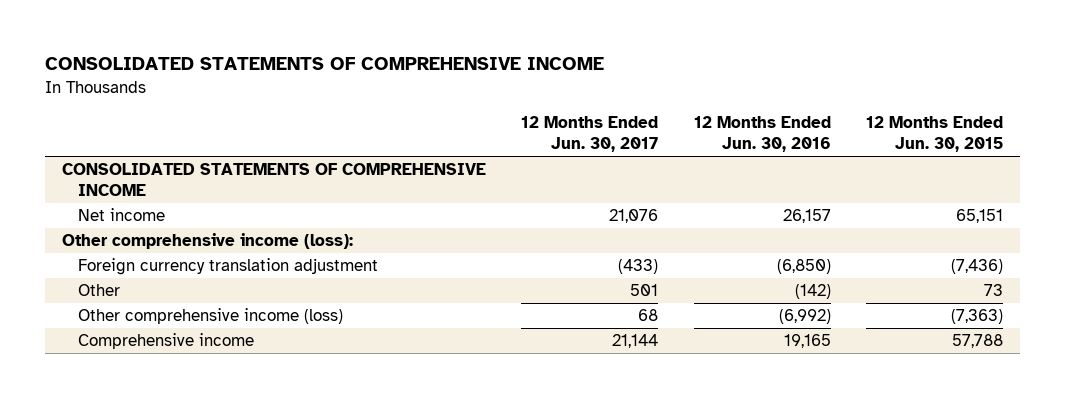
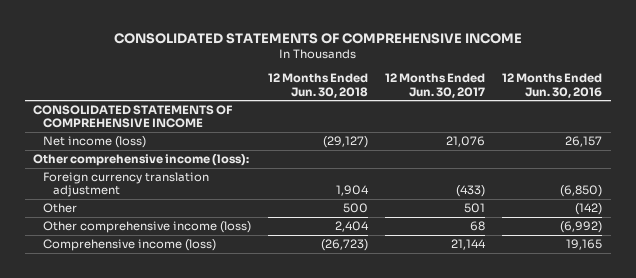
- | 12 Months Ended Jun. 30, 2017 | 12 Months Ended Jun. 30, 2016 | 12 Months Ended Jun. 30, 2015
+ | 12 Months Ended Jun. 30, 2018 | 12 Months Ended Jun. 30, 2017 | 12 Months Ended Jun. 30, 2016
- Net income | 21,076 | 26,157 | 65,151
+ Net income (loss) | (29,127) | 21,076 | 26,157
- Comprehensive income | 21,144 | 19,165 | 57,788
+ Comprehensive income (loss) | (26,723) | 21,144 | 19,165

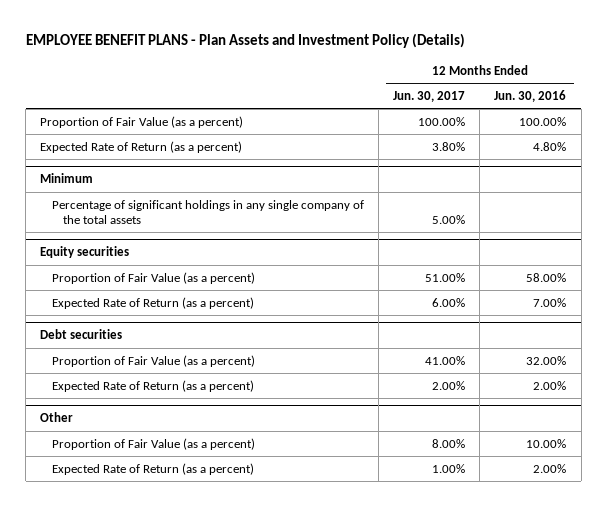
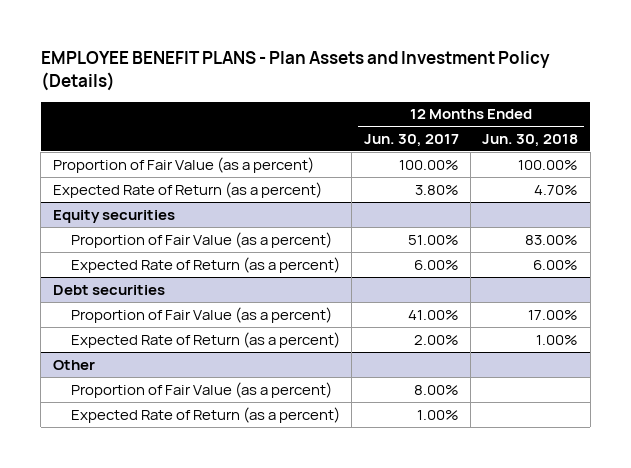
- | 12 Months Ended Jun. 30, 2017 | 12 Months Ended Jun. 30, 2016
+ | 12 Months Ended Jun. 30, 2017 | 12 Months Ended Jun. 30, 2018
- Minimum
- Percentage of significant holdings in any single company of the total assets | 5.00% |

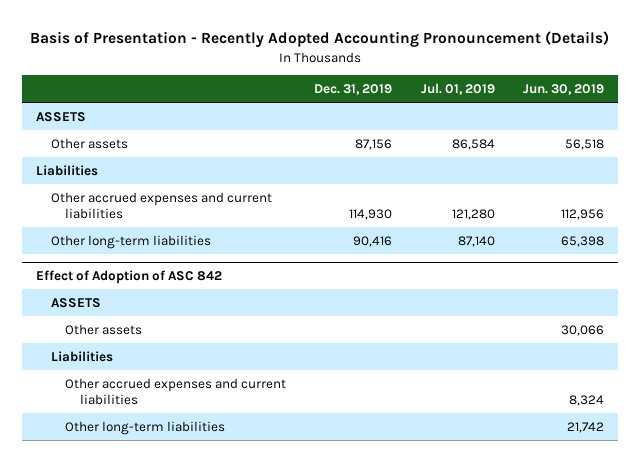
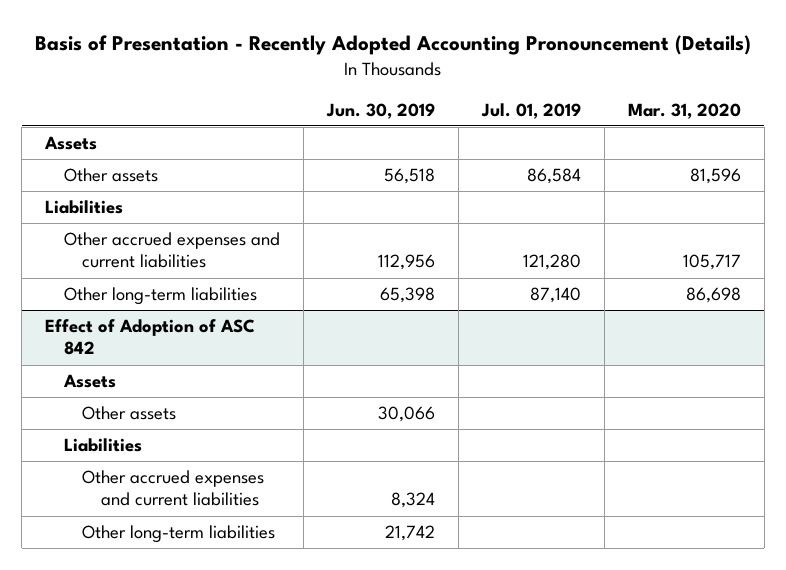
- | Dec. 31, 2019 | Jul. 01, 2019 | Jun. 30, 2019
+ | Jun. 30, 2019 | Jul. 01, 2019 | Mar. 31, 2020
- ASSETS
+ Assets
@ Effect of Adoption of ASC 842
- ASSETS
+ Assets

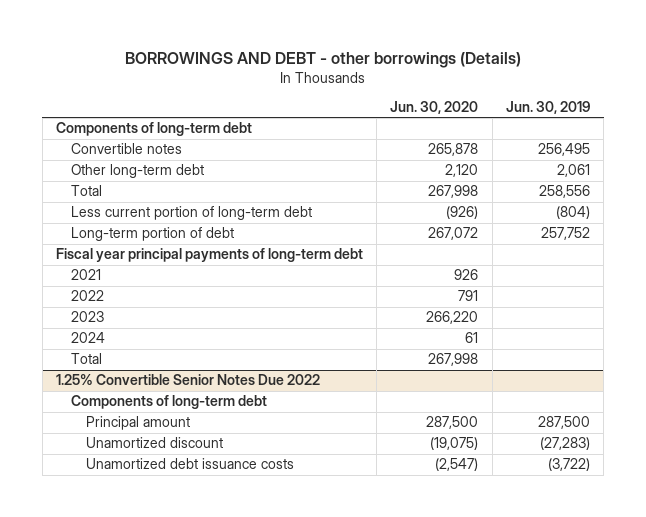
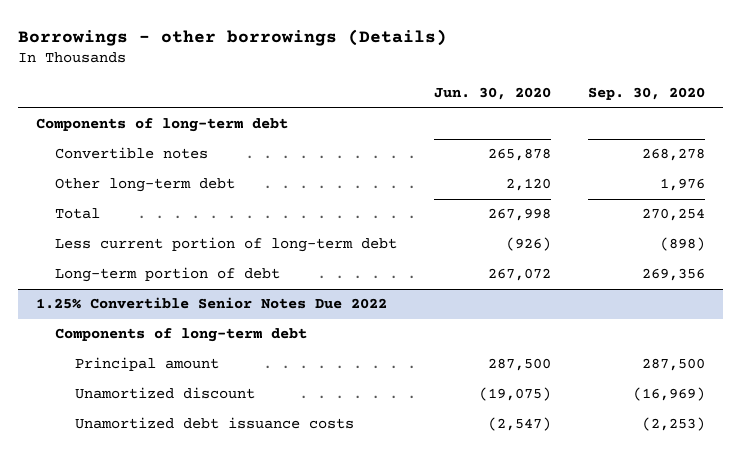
- BORROWINGS AND DEBT - other borrowings (Details)
+ Borrowings - other borrowings (Details)
- | Jun. 30, 2020 | Jun. 30, 2019
+ | Jun. 30, 2020 | Sep. 30, 2020
- Fiscal year principal payments of long-term debt
- 2021 | 926 |
- 2022 | 791 |
- 2023 | 266,220 |
- 2024 | 61 |
- Total | 267,998 |

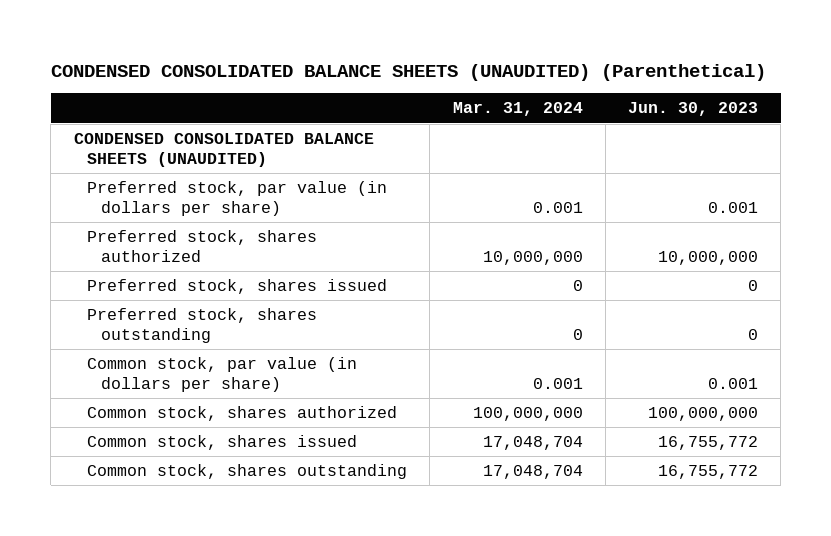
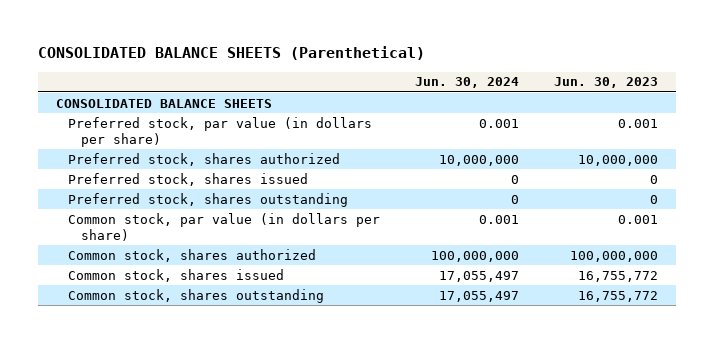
- CONDENSED CONSOLIDATED BALANCE SHEETS (UNAUDITED) (Parenthetical)
+ CONSOLIDATED BALANCE SHEETS (Parenthetical)
- | Mar. 31, 2024 | Jun. 30, 2023
+ | Jun. 30, 2024 | Jun. 30, 2023
- CONDENSED CONSOLIDATED BALANCE SHEETS (UNAUDITED)
+ CONSOLIDATED BALANCE SHEETS

